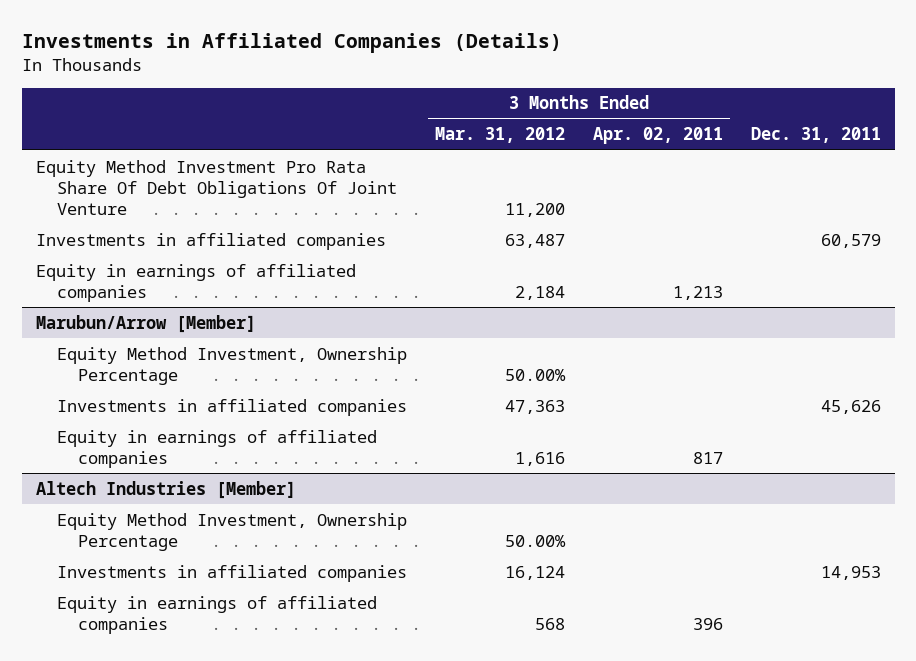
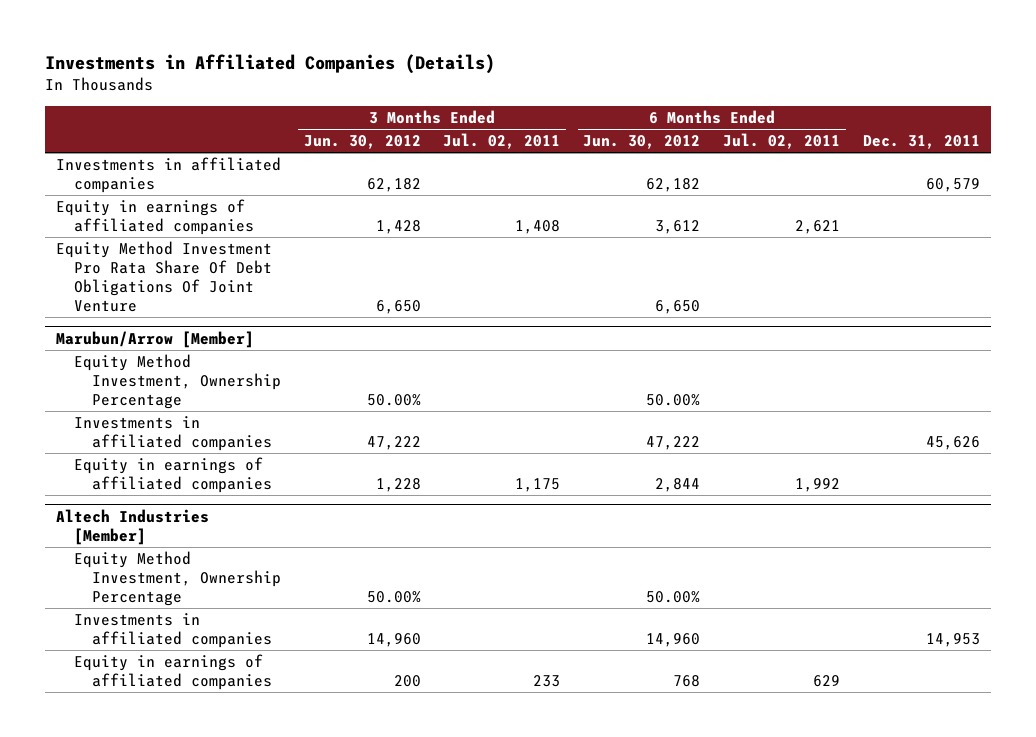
- | 3 Months Ended Mar. 31, 2012 | 3 Months Ended Apr. 02, 2011 | Dec. 31, 2011
+ | 3 Months Ended Jun. 30, 2012 | 3 Months Ended Jul. 02, 2011 | 6 Months Ended Jun. 30, 2012 | 6 Months Ended Jul. 02, 2011 | Dec. 31, 2011
moved down: Equity Method Investment Pro Rata Share Of Debt Obligations Of Joint Venture | 6,650 | | 6,650 | |

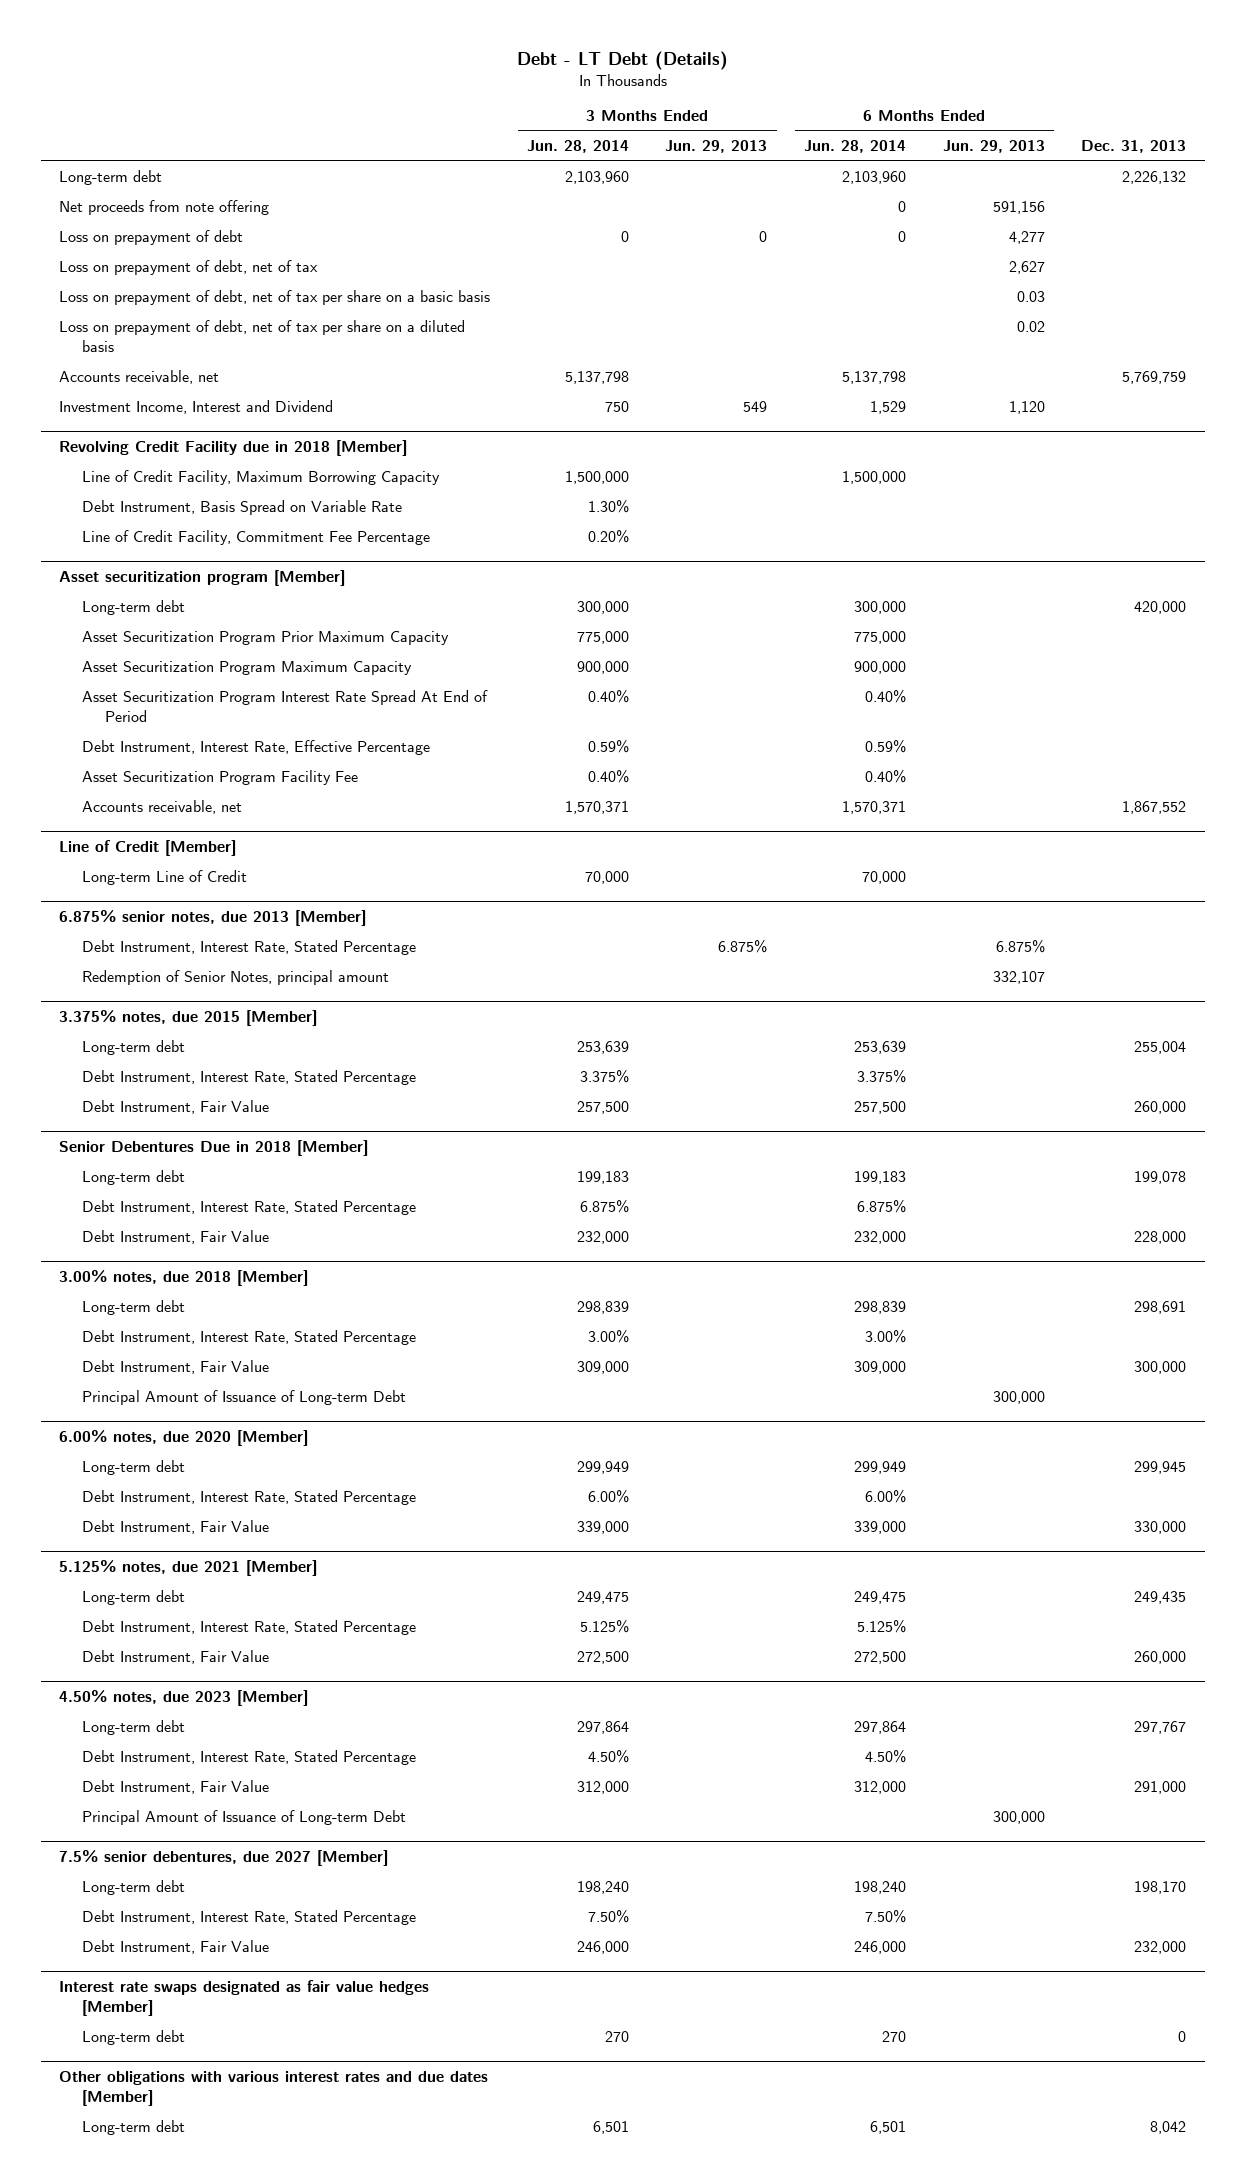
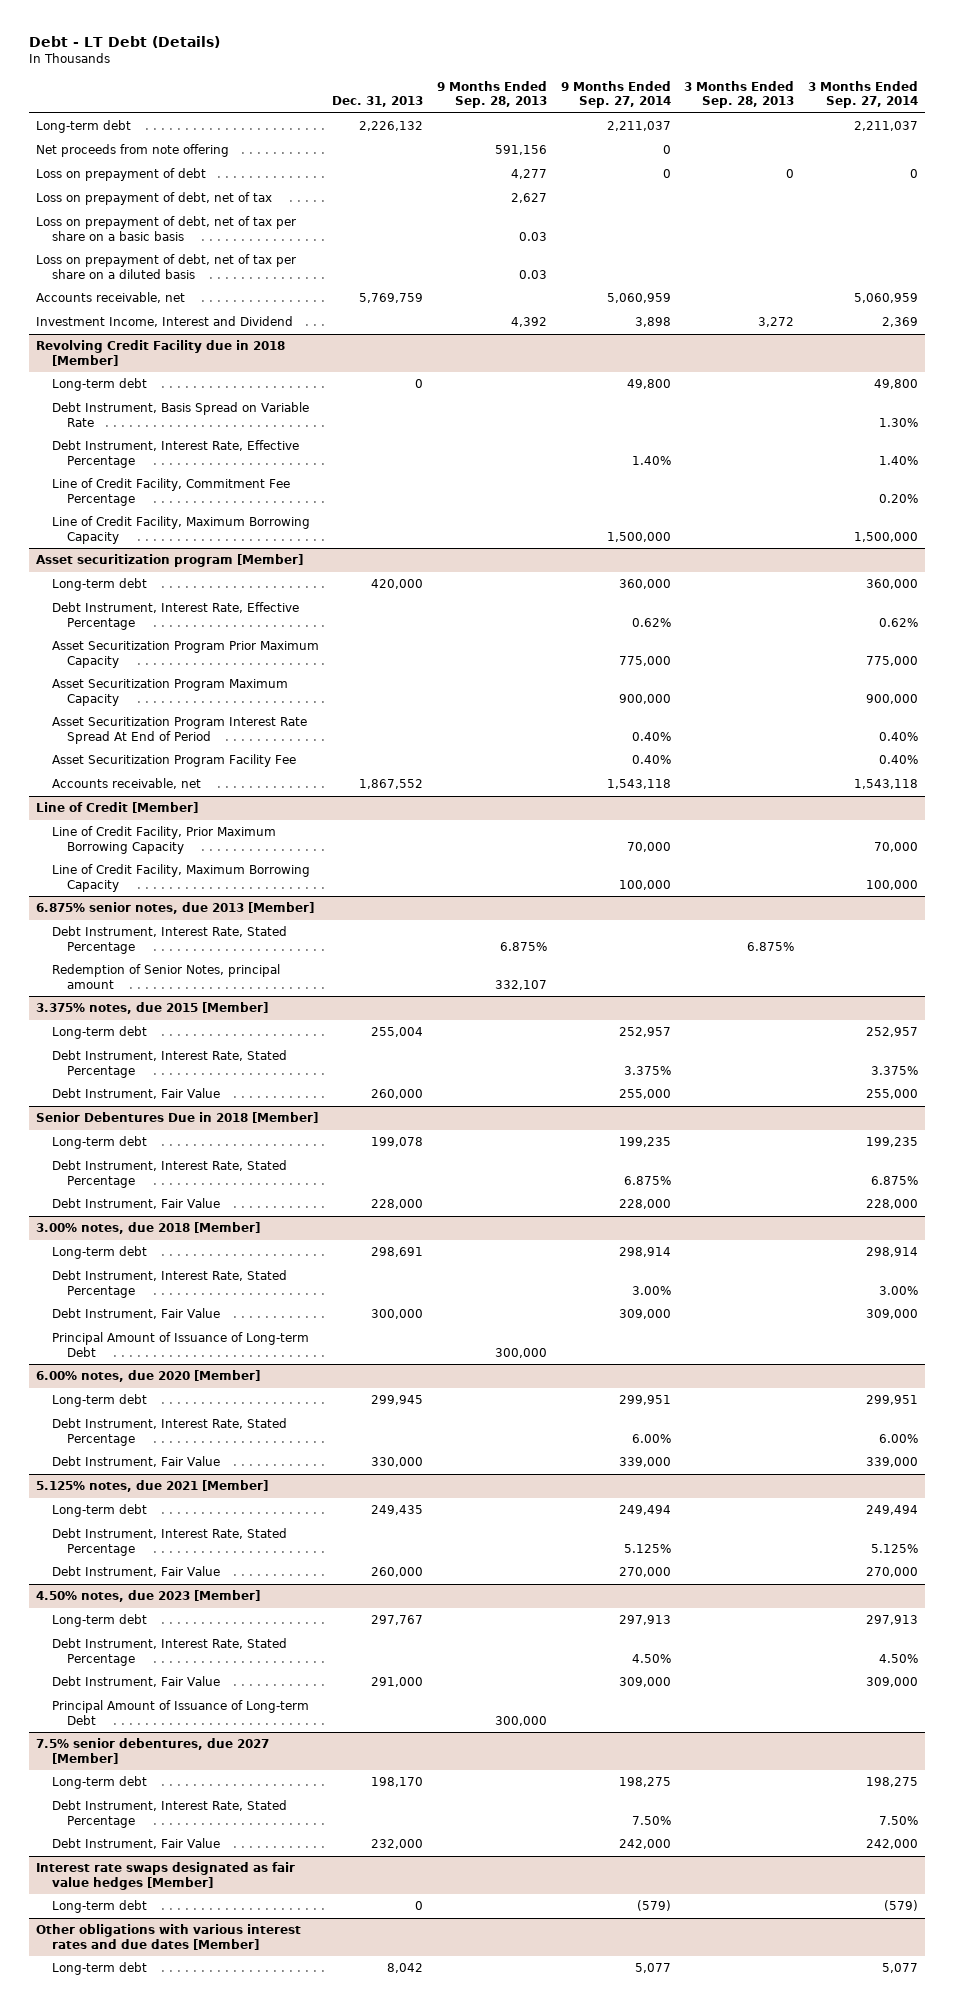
- | 3 Months Ended Jun. 28, 2014 | 3 Months Ended Jun. 29, 2013 | 6 Months Ended Jun. 28, 2014 | 6 Months Ended Jun. 29, 2013 | Dec. 31, 2013
+ | Dec. 31, 2013 | 9 Months Ended Sep. 28, 2013 | 9 Months Ended Sep. 27, 2014 | 3 Months Ended Sep. 28, 2013 | 3 Months Ended Sep. 27, 2014
@ Revolving Credit Facility due in 2018 [Member]
+ Long-term debt | 0 | | 49,800 | | 49,800
+ Debt Instrument, Interest Rate, Effective Percentage | | | 1.40% | | 1.40%
moved down: Line of Credit Facility, Maximum Borrowing Capacity | | | 1,500,000 | | 1,500,000
@ Asset securitization program [Member]
moved up: Debt Instrument, Interest Rate, Effective Percentage | | | 0.62% | | 0.62%
@ Line of Credit [Member]
- Long-term Line of Credit | 70,000 | | 70,000 | |
+ Line of Credit Facility, Prior Maximum Borrowing Capacity | | | 70,000 | | 70,000
+ Line of Credit Facility, Maximum Borrowing Capacity | | | 100,000 | | 100,000

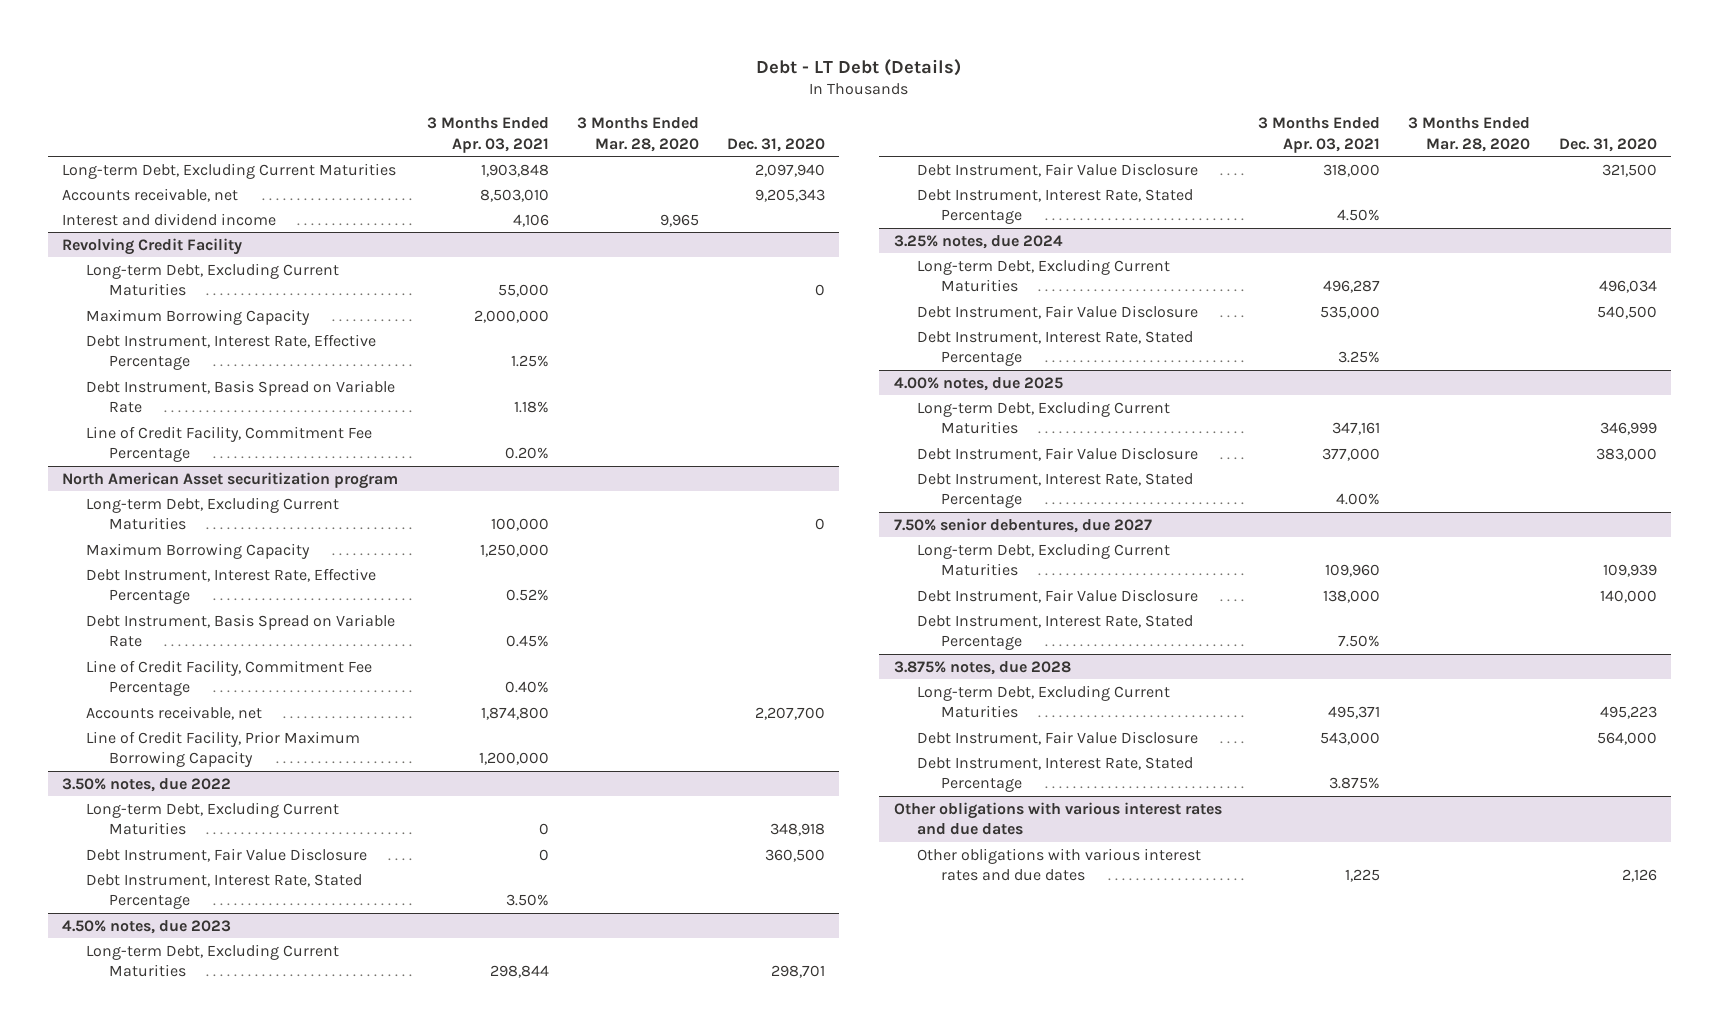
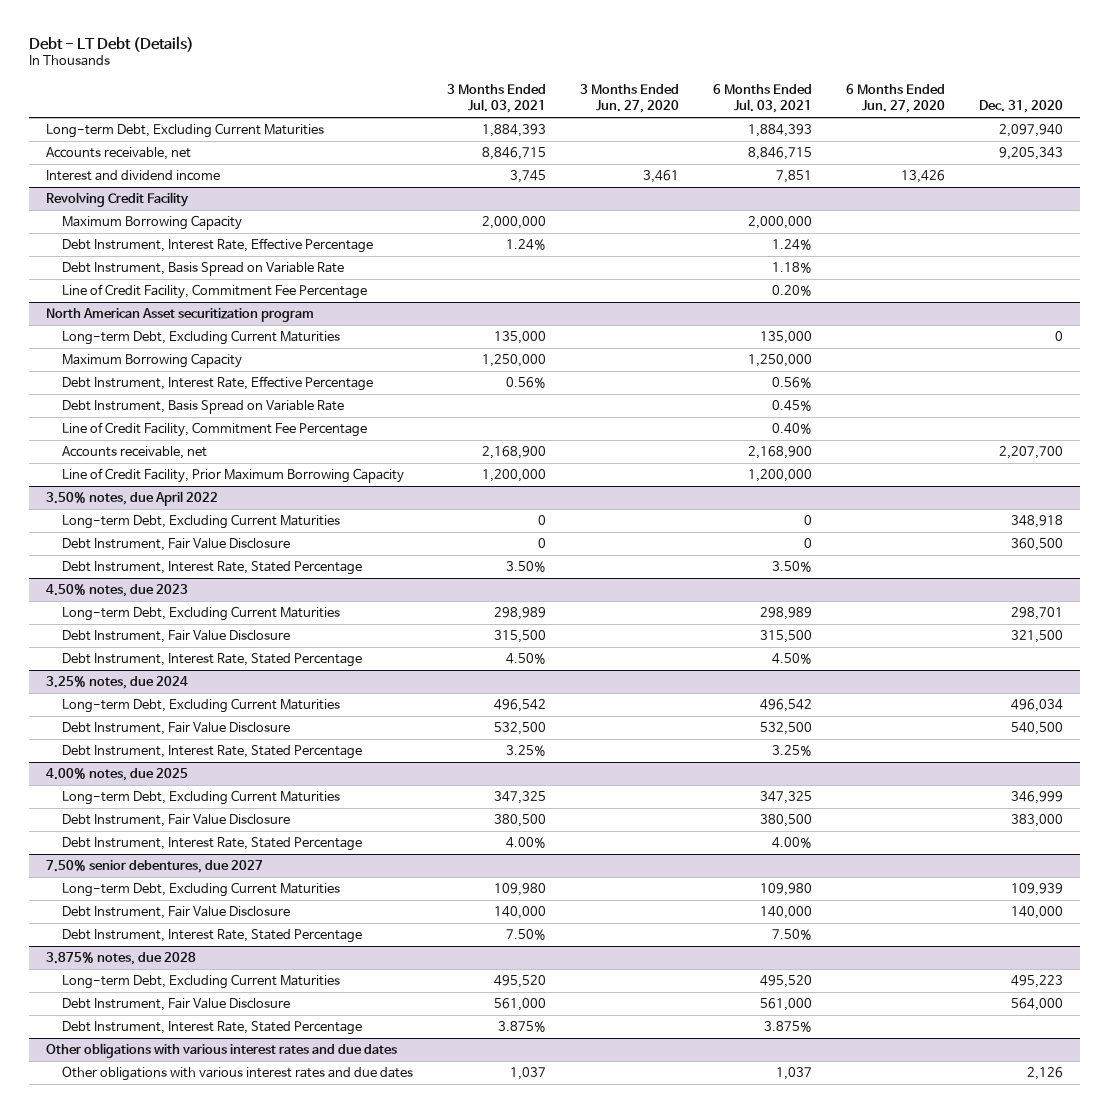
- | 3 Months Ended Apr. 03, 2021 | 3 Months Ended Mar. 28, 2020 | Dec. 31, 2020
+ | 3 Months Ended Jul. 03, 2021 | 3 Months Ended Jun. 27, 2020 | 6 Months Ended Jul. 03, 2021 | 6 Months Ended Jun. 27, 2020 | Dec. 31, 2020
@ Revolving Credit Facility
- Long-term Debt, Excluding Current Maturities | 55,000 | | 0
- 3.50% notes, due 2022
+ 3.50% notes, due April 2022

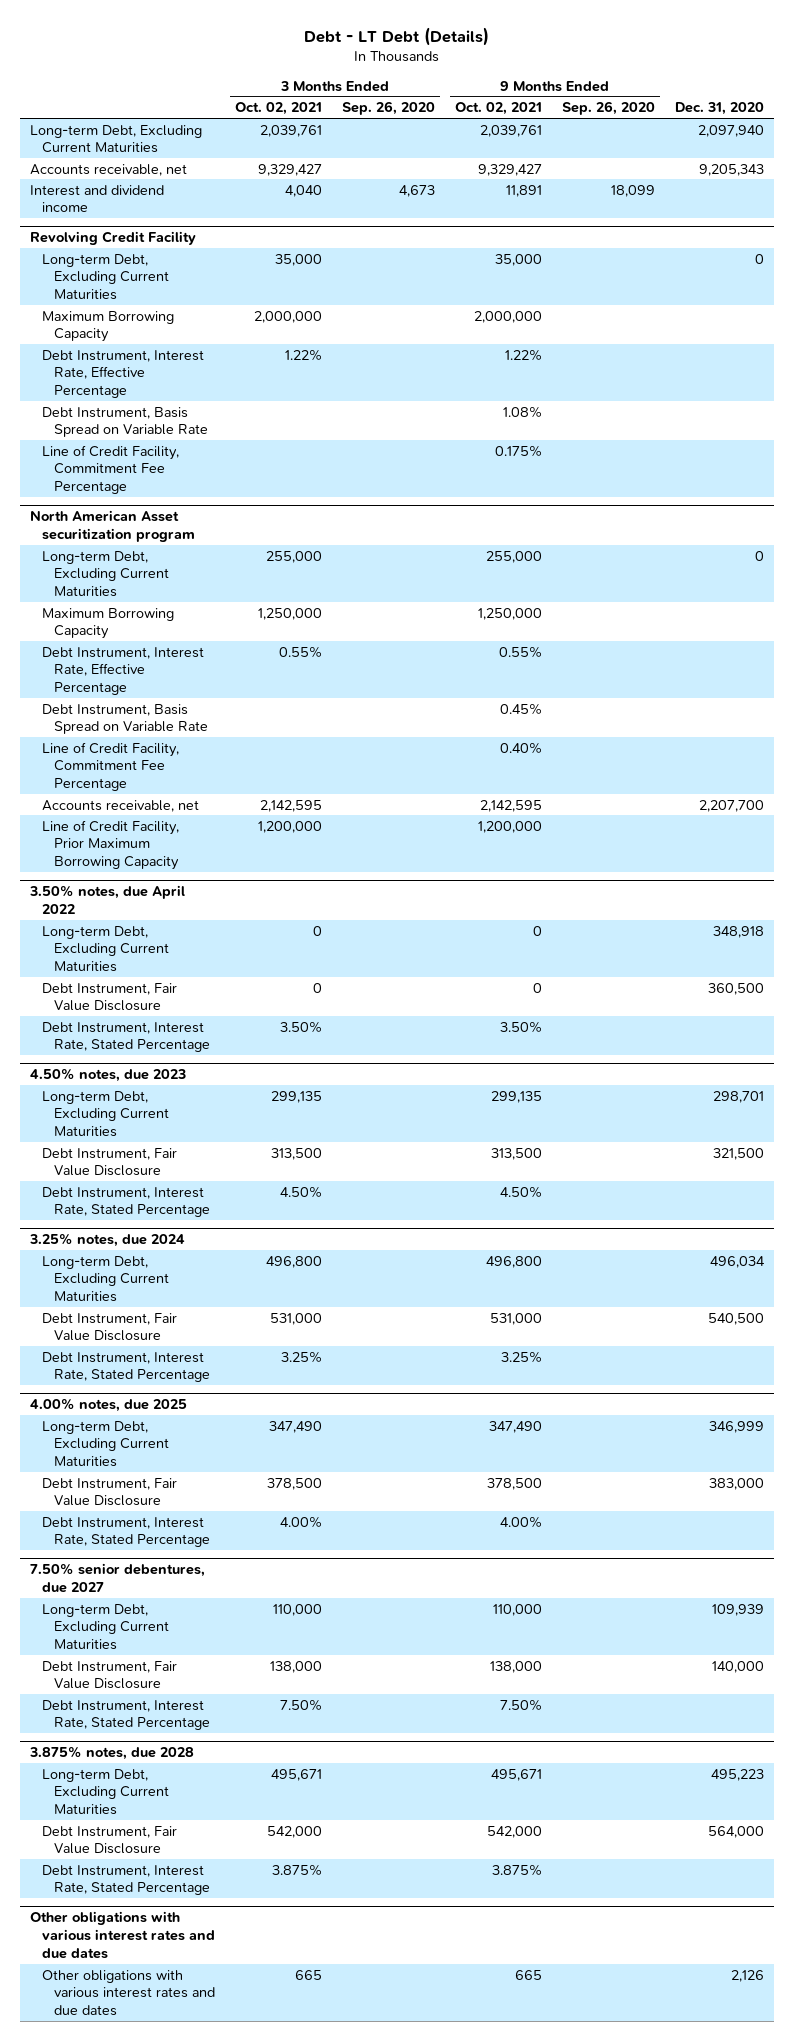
- | 3 Months Ended Jul. 03, 2021 | 3 Months Ended Jun. 27, 2020 | 6 Months Ended Jul. 03, 2021 | 6 Months Ended Jun. 27, 2020 | Dec. 31, 2020
+ | 3 Months Ended Oct. 02, 2021 | 3 Months Ended Sep. 26, 2020 | 9 Months Ended Oct. 02, 2021 | 9 Months Ended Sep. 26, 2020 | Dec. 31, 2020
@ Revolving Credit Facility
+ Long-term Debt, Excluding Current Maturities | 35,000 | | 35,000 | | 0

